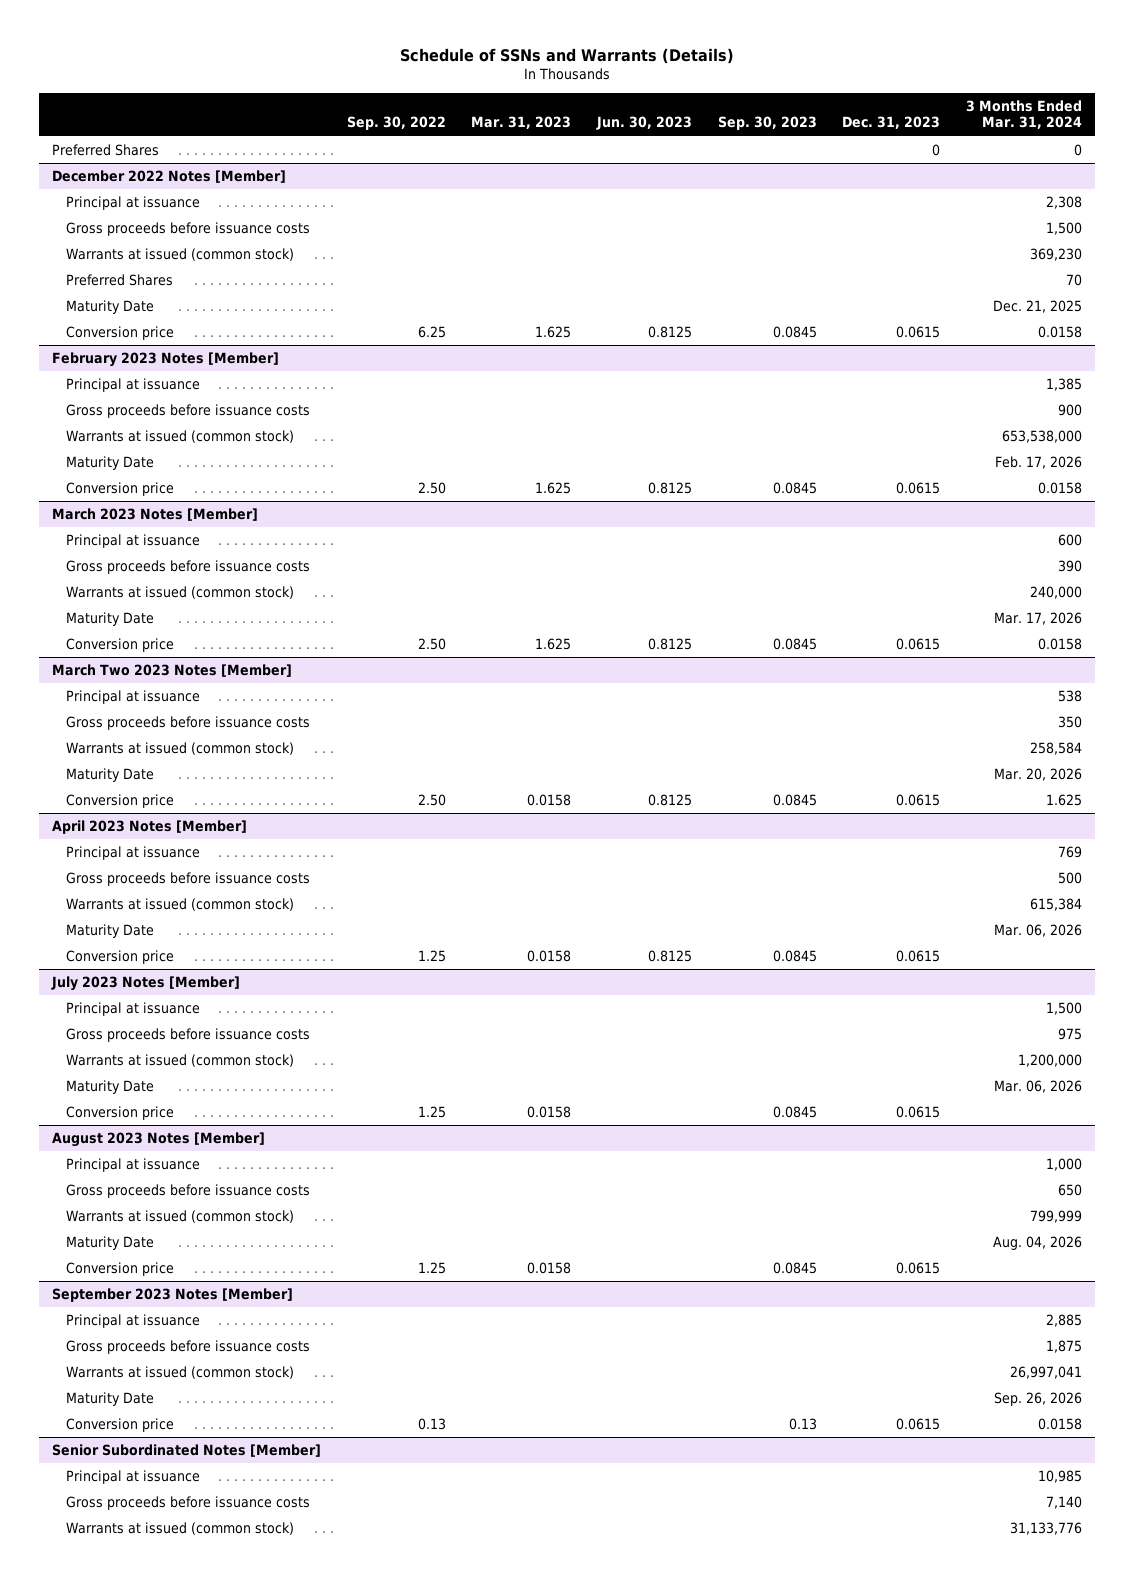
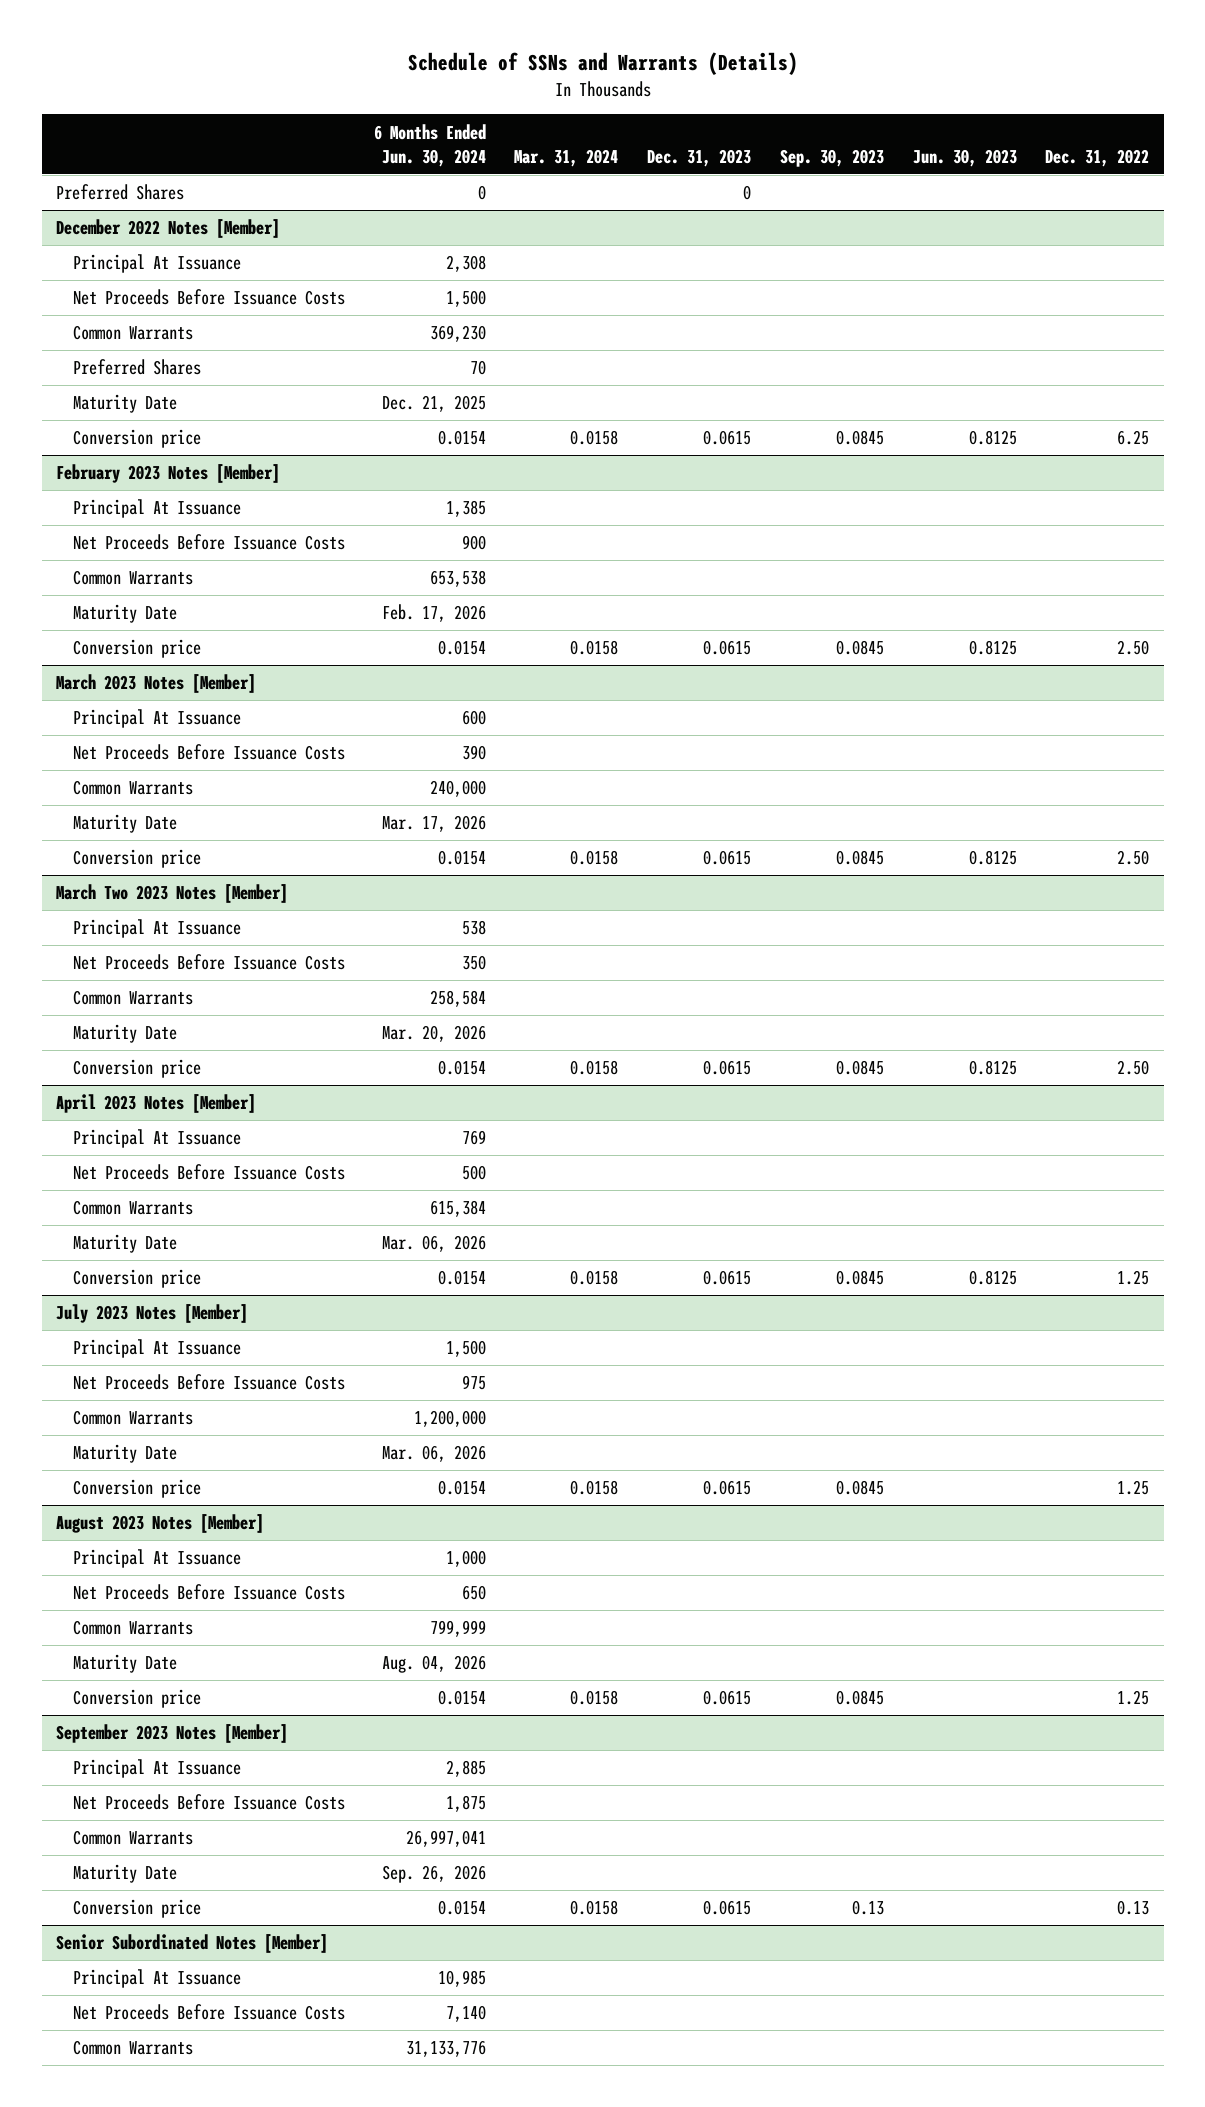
- | Sep. 30, 2022 | Mar. 31, 2023 | Jun. 30, 2023 | Sep. 30, 2023 | Dec. 31, 2023 | 3 Months Ended Mar. 31, 2024
+ | 6 Months Ended Jun. 30, 2024 | Mar. 31, 2024 | Dec. 31, 2023 | Sep. 30, 2023 | Jun. 30, 2023 | Dec. 31, 2022
@ December 2022 Notes [Member]
- Principal at issuance | | | | | | 2,308
- Gross proceeds before issuance costs | | | | | | 1,500
- Warrants at issued (common stock) | | | | | | 369,230
+ Principal At Issuance | 2,308 | | | | |
+ Net Proceeds Before Issuance Costs | 1,500 | | | | |
+ Common Warrants | 369,230 | | | | |
@ February 2023 Notes [Member]
- Principal at issuance | | | | | | 1,385
- Gross proceeds before issuance costs | | | | | | 900
- Warrants at issued (common stock) | | | | | | 653,538,000
+ Principal At Issuance | 1,385 | | | | |
+ Net Proceeds Before Issuance Costs | 900 | | | | |
+ Common Warrants | 653,538 | | | | |
@ March 2023 Notes [Member]
- Principal at issuance | | | | | | 600
- Gross proceeds before issuance costs | | | | | | 390
- Warrants at issued (common stock) | | | | | | 240,000
+ Principal At Issuance | 600 | | | | |
+ Net Proceeds Before Issuance Costs | 390 | | | | |
+ Common Warrants | 240,000 | | | | |
@ March Two 2023 Notes [Member]
- Principal at issuance | | | | | | 538
- Gross proceeds before issuance costs | | | | | | 350
- Warrants at issued (common stock) | | | | | | 258,584
+ Principal At Issuance | 538 | | | | |
+ Net Proceeds Before Issuance Costs | 350 | | | | |
+ Common Warrants | 258,584 | | | | |
@ April 2023 Notes [Member]
- Principal at issuance | | | | | | 769
- Gross proceeds before issuance costs | | | | | | 500
- Warrants at issued (common stock) | | | | | | 615,384
+ Principal At Issuance | 769 | | | | |
+ Net Proceeds Before Issuance Costs | 500 | | | | |
+ Common Warrants | 615,384 | | | | |
@ July 2023 Notes [Member]
- Principal at issuance | | | | | | 1,500
- Gross proceeds before issuance costs | | | | | | 975
- Warrants at issued (common stock) | | | | | | 1,200,000
+ Principal At Issuance | 1,500 | | | | |
+ Net Proceeds Before Issuance Costs | 975 | | | | |
+ Common Warrants | 1,200,000 | | | | |
@ August 2023 Notes [Member]
- Principal at issuance | | | | | | 1,000
- Gross proceeds before issuance costs | | | | | | 650
- Warrants at issued (common stock) | | | | | | 799,999
+ Principal At Issuance | 1,000 | | | | |
+ Net Proceeds Before Issuance Costs | 650 | | | | |
+ Common Warrants | 799,999 | | | | |
@ September 2023 Notes [Member]
- Principal at issuance | | | | | | 2,885
- Gross proceeds before issuance costs | | | | | | 1,875
- Warrants at issued (common stock) | | | | | | 26,997,041
+ Principal At Issuance | 2,885 | | | | |
+ Net Proceeds Before Issuance Costs | 1,875 | | | | |
+ Common Warrants | 26,997,041 | | | | |
@ Senior Subordinated Notes [Member]
- Principal at issuance | | | | | | 10,985
- Gross proceeds before issuance costs | | | | | | 7,140
- Warrants at issued (common stock) | | | | | | 31,133,776
+ Principal At Issuance | 10,985 | | | | |
+ Net Proceeds Before Issuance Costs | 7,140 | | | | |
+ Common Warrants | 31,133,776 | | | | |

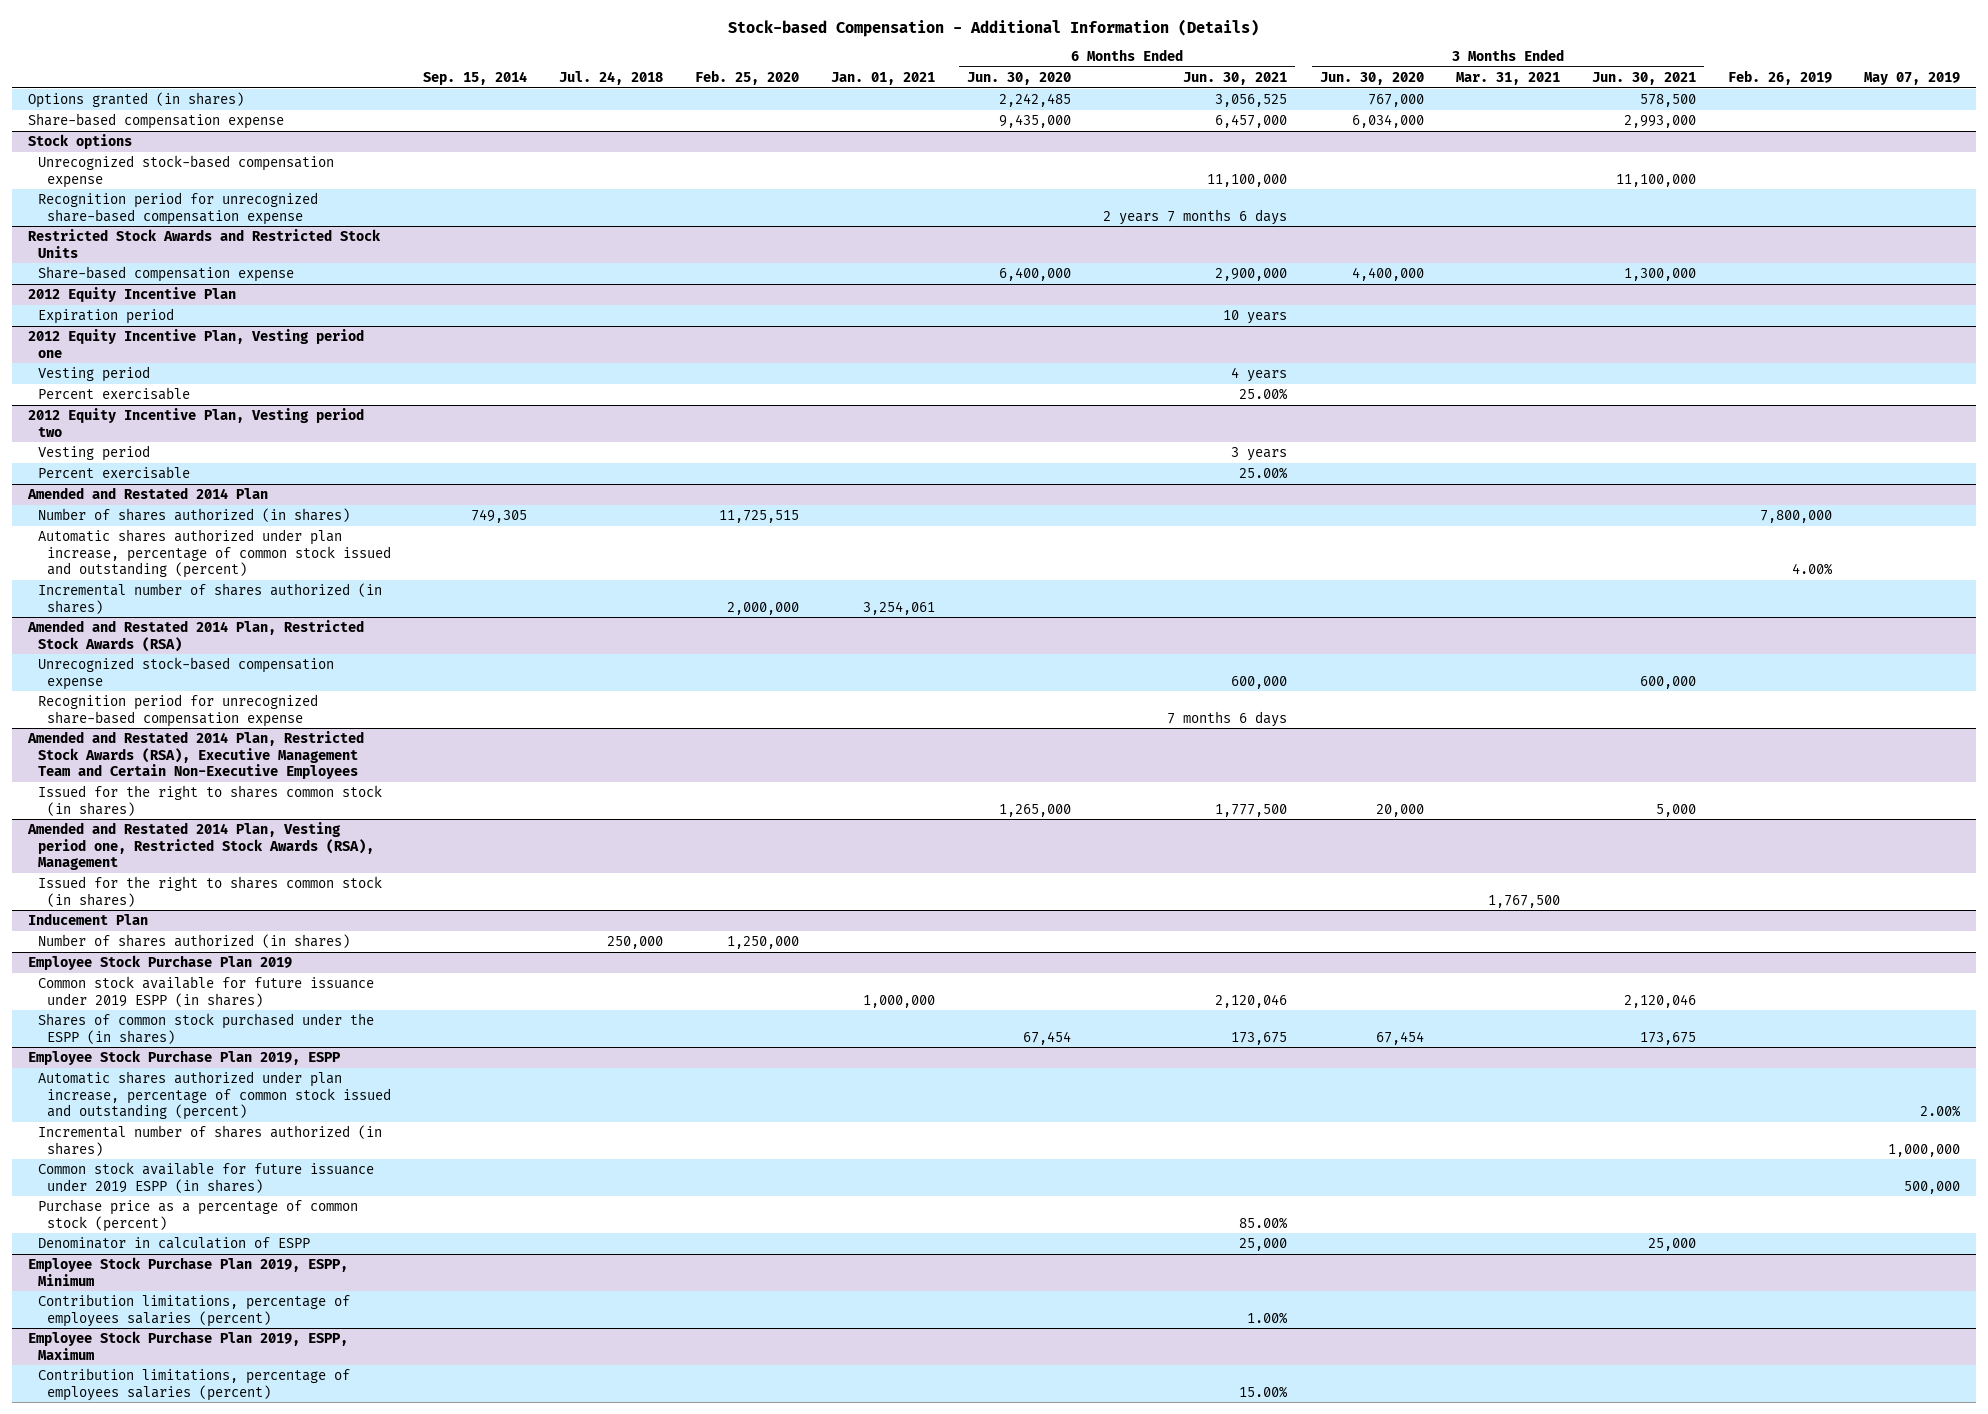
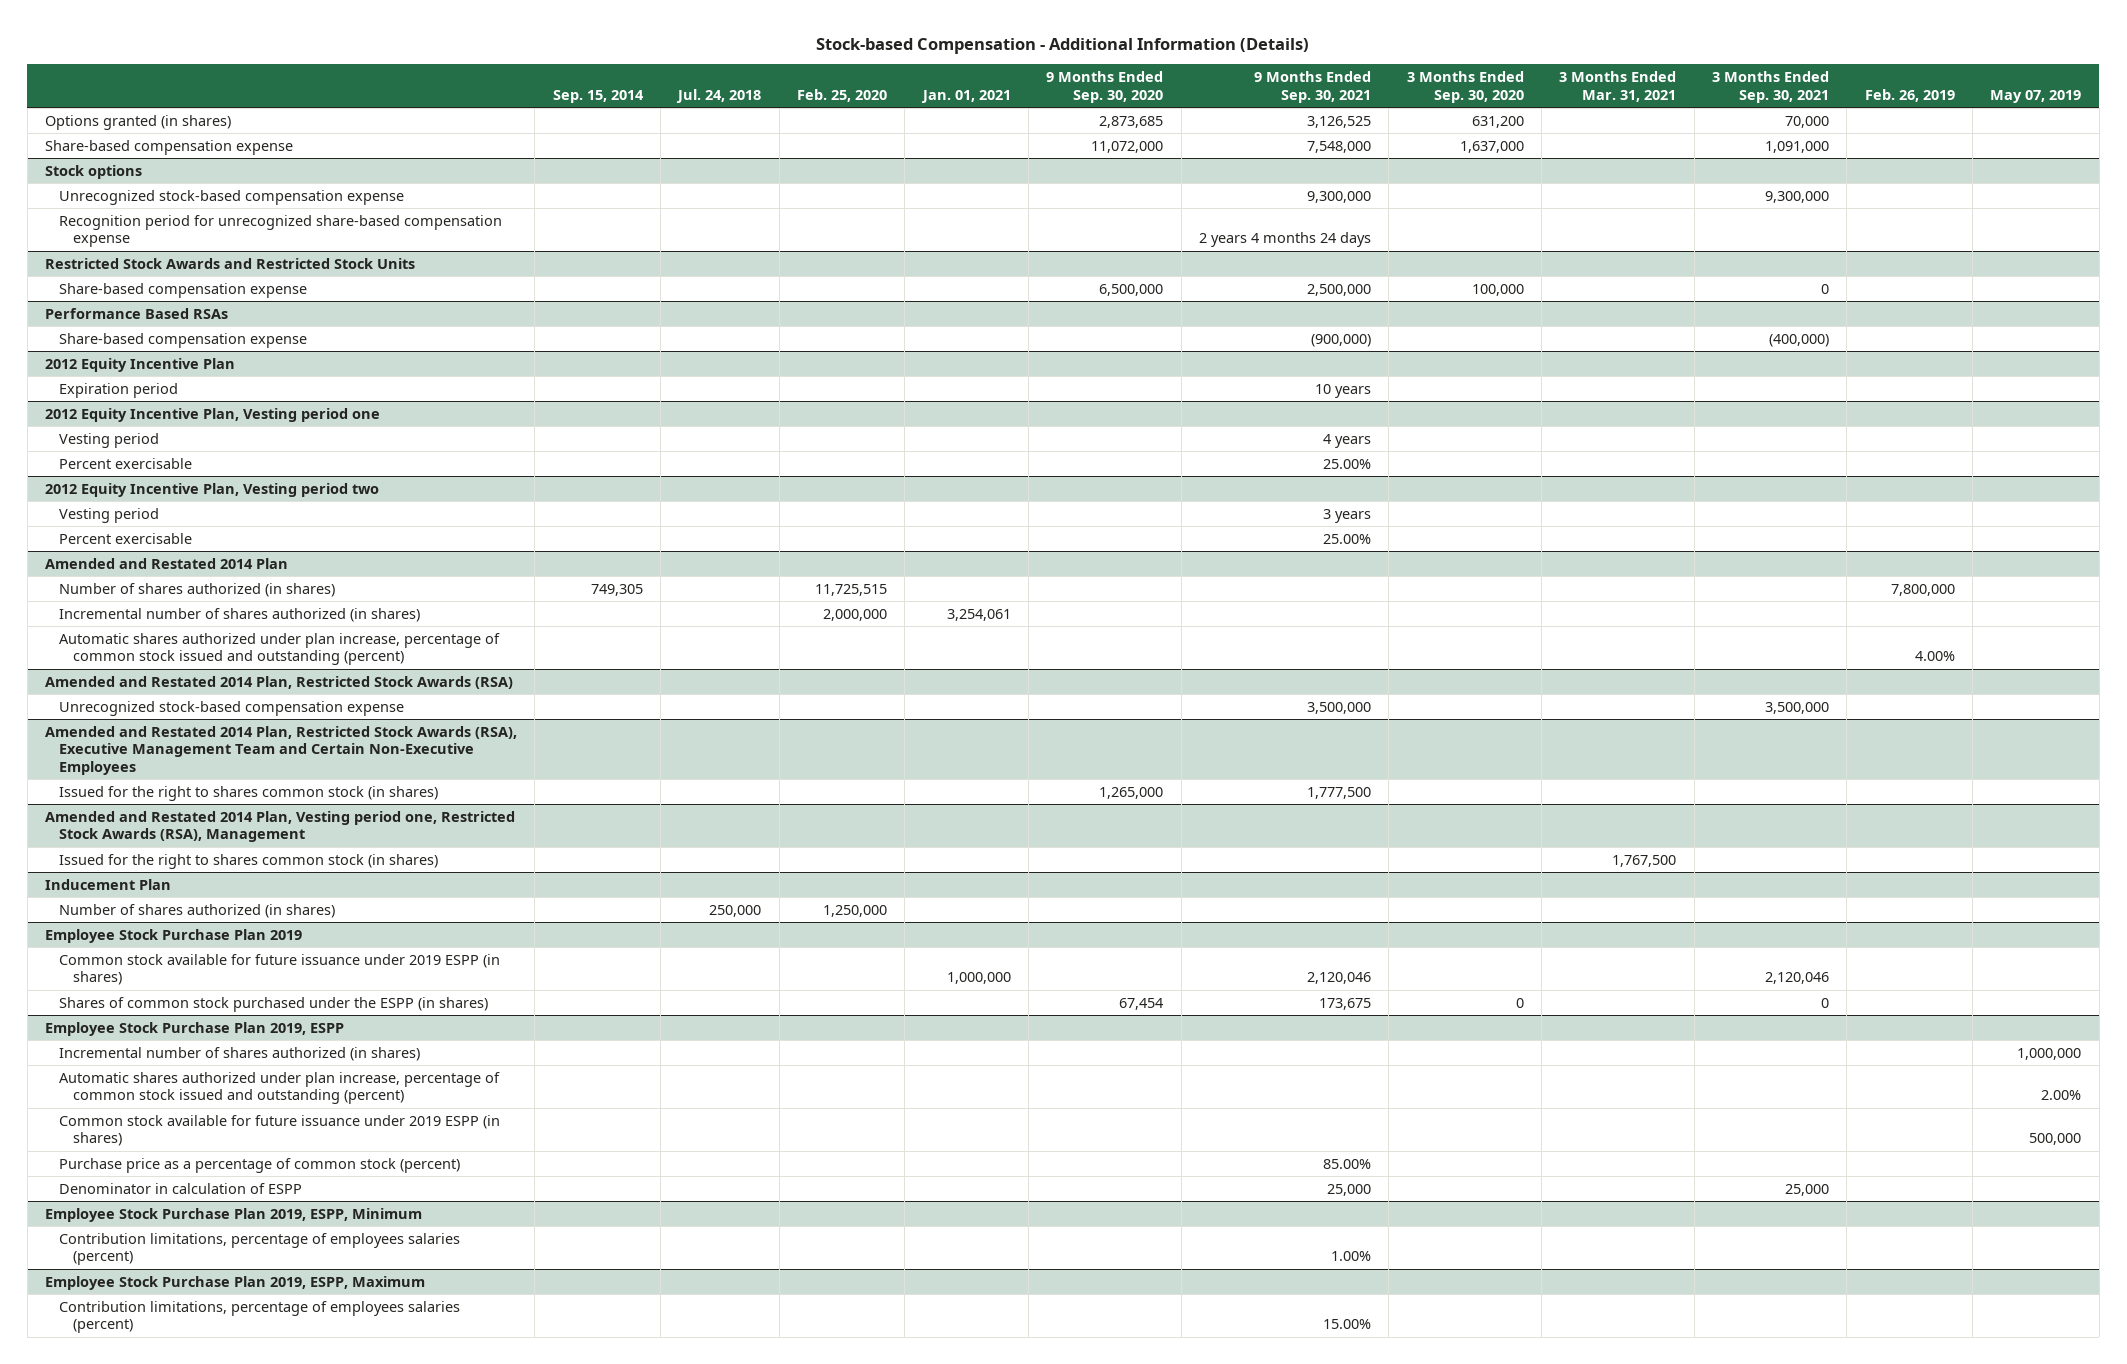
- | Sep. 15, 2014 | Jul. 24, 2018 | Feb. 25, 2020 | Jan. 01, 2021 | 6 Months Ended Jun. 30, 2020 | 6 Months Ended Jun. 30, 2021 | 3 Months Ended Jun. 30, 2020 | 3 Months Ended Mar. 31, 2021 | 3 Months Ended Jun. 30, 2021 | Feb. 26, 2019 | May 07, 2019
+ | Sep. 15, 2014 | Jul. 24, 2018 | Feb. 25, 2020 | Jan. 01, 2021 | 9 Months Ended Sep. 30, 2020 | 9 Months Ended Sep. 30, 2021 | 3 Months Ended Sep. 30, 2020 | 3 Months Ended Mar. 31, 2021 | 3 Months Ended Sep. 30, 2021 | Feb. 26, 2019 | May 07, 2019
+ Performance Based RSAs
+ Share-based compensation expense | | | | | | (900,000) | | | (400,000) | |
@ Amended and Restated 2014 Plan
moved down: Automatic shares authorized under plan increase, percentage of common stock issued and outstanding (percent) | | | | | | | | | | 4.00% |
@ Amended and Restated 2014 Plan, Restricted Stock Awards (RSA)
- Recognition period for unrecognized share-based compensation expense | | | | | | 7 months 6 days | | | | |
@ Employee Stock Purchase Plan 2019, ESPP
moved down: Automatic shares authorized under plan increase, percentage of common stock issued and outstanding (percent) | | | | | | | | | | | 2.00%

